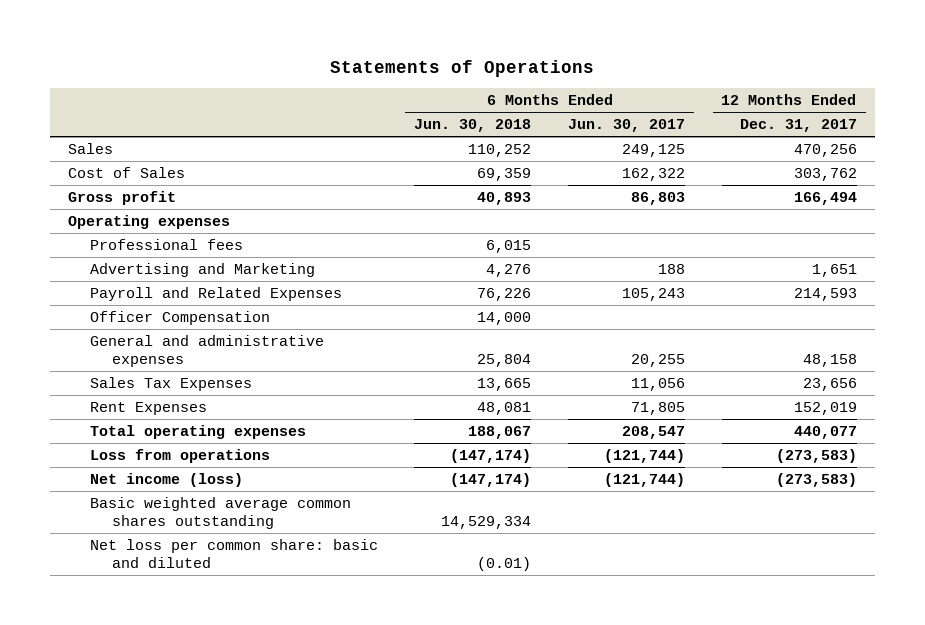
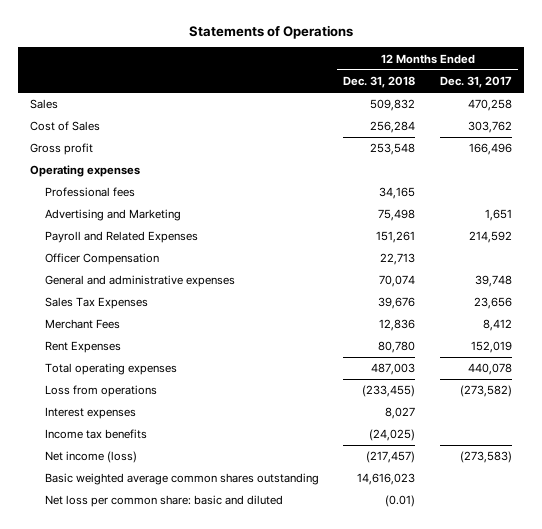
- | 6 Months Ended Jun. 30, 2018 | 6 Months Ended Jun. 30, 2017 | 12 Months Ended Dec. 31, 2017
+ | 12 Months Ended Dec. 31, 2018 | 12 Months Ended Dec. 31, 2017
- Sales | 110,252 | 249,125 | 470,256
+ Sales | 509,832 | 470,258
- Gross profit | 40,893 | 86,803 | 166,494
+ Gross profit | 253,548 | 166,496
- Payroll and Related Expenses | 76,226 | 105,243 | 214,593
+ Payroll and Related Expenses | 151,261 | 214,592
- General and administrative expenses | 25,804 | 20,255 | 48,158
+ General and administrative expenses | 70,074 | 39,748
+ Merchant Fees | 12,836 | 8,412
- Total operating expenses | 188,067 | 208,547 | 440,077
- Loss from operations | (147,174) | (121,744) | (273,583)
+ Total operating expenses | 487,003 | 440,078
+ Loss from operations | (233,455) | (273,582)
+ Interest expenses | 8,027 |
+ Income tax benefits | (24,025) |

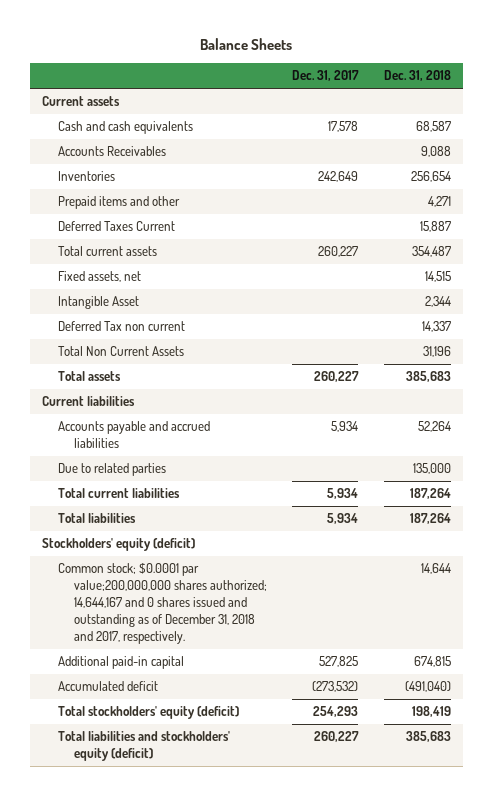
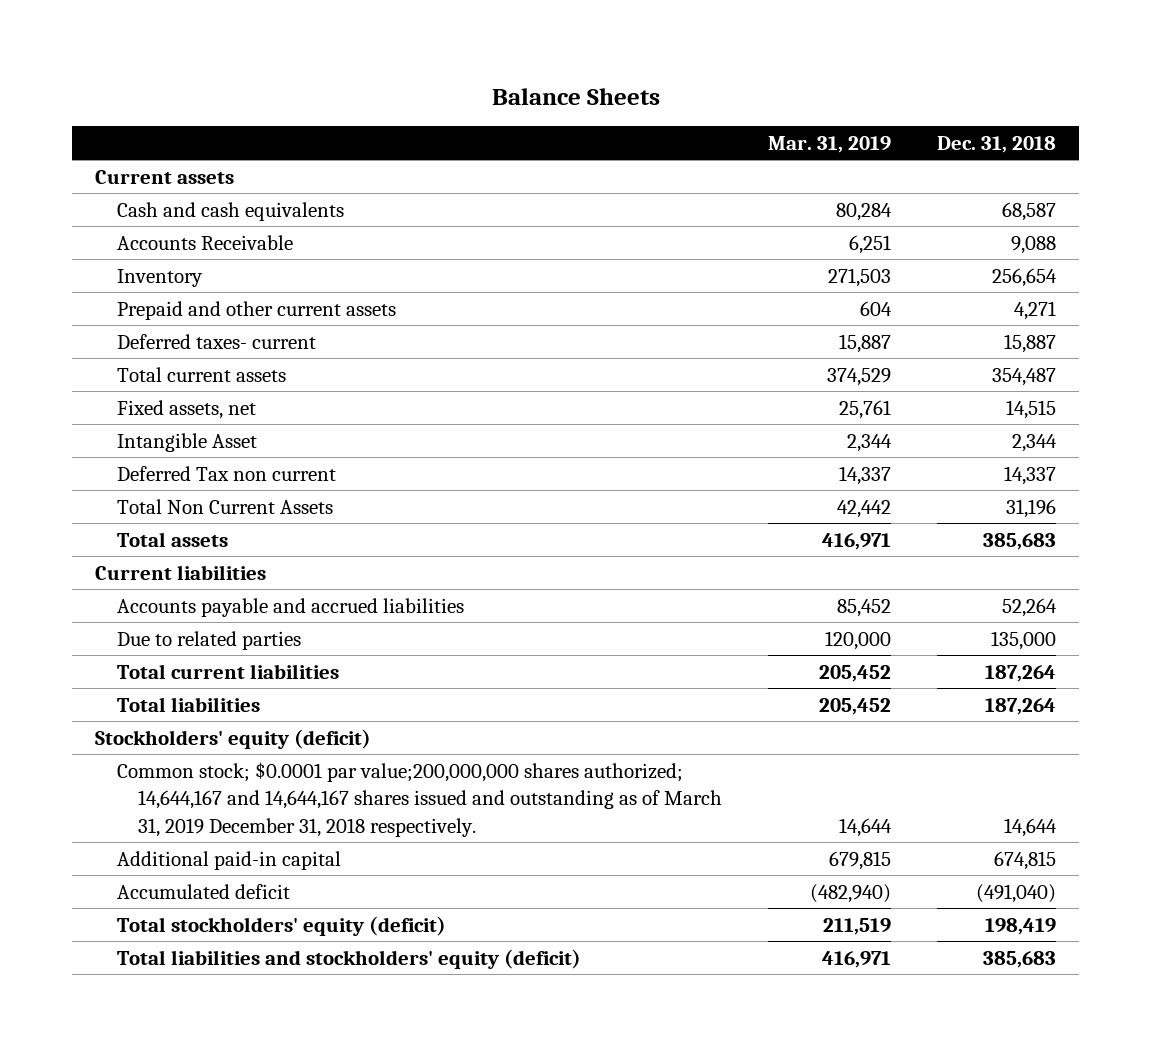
- | Dec. 31, 2017 | Dec. 31, 2018
+ | Mar. 31, 2019 | Dec. 31, 2018
- Accounts Receivables | | 9,088
- Inventories | 242,649 | 256,654
- Prepaid items and other | | 4,271
- Deferred Taxes Current | | 15,887
+ Accounts Receivable | 6,251 | 9,088
+ Inventory | 271,503 | 256,654
+ Prepaid and other current assets | 604 | 4,271
+ Deferred taxes- current | 15,887 | 15,887
- Common stock; $0.0001 par value;200,000,000 shares authorized; 14,644,167 and 0 shares issued and outstanding as of December 31, 2018 and 2017, respectively. | | 14,644
+ Common stock; $0.0001 par value;200,000,000 shares authorized; 14,644,167 and 14,644,167 shares issued and outstanding as of March 31, 2019 December 31, 2018 respectively. | 14,644 | 14,644

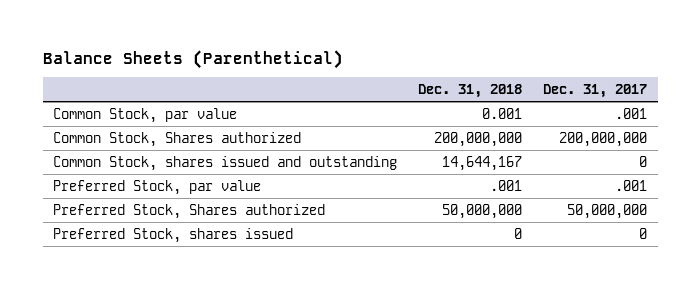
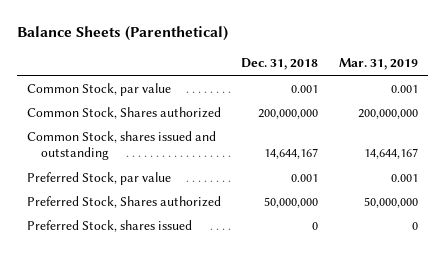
- | Dec. 31, 2018 | Dec. 31, 2017
+ | Dec. 31, 2018 | Mar. 31, 2019
- Preferred Stock, par value | .001 | .001
+ Preferred Stock, par value | 0.001 | 0.001

